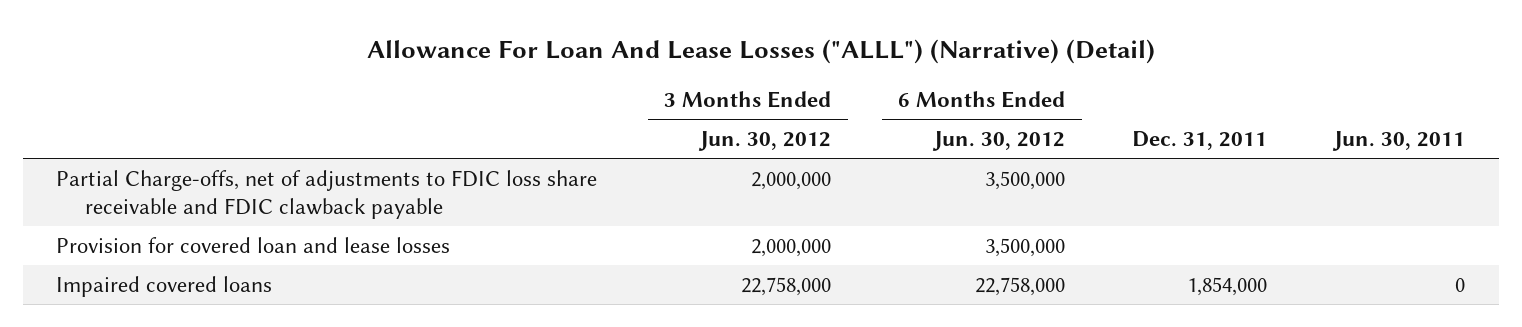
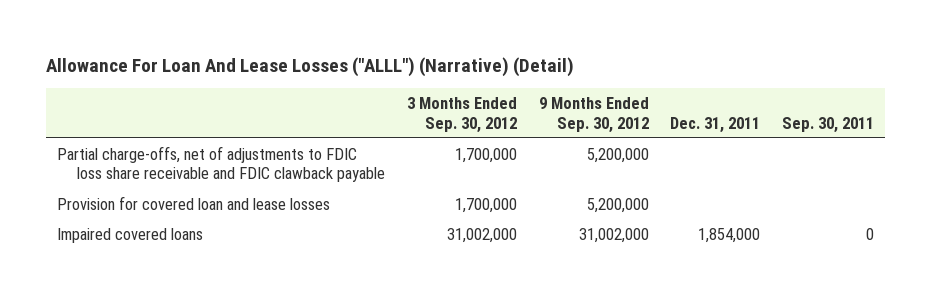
- | 3 Months Ended Jun. 30, 2012 | 6 Months Ended Jun. 30, 2012 | Dec. 31, 2011 | Jun. 30, 2011
+ | 3 Months Ended Sep. 30, 2012 | 9 Months Ended Sep. 30, 2012 | Dec. 31, 2011 | Sep. 30, 2011
- Partial Charge-offs, net of adjustments to FDIC loss share receivable and FDIC clawback payable | 2,000,000 | 3,500,000 | |
+ Partial charge-offs, net of adjustments to FDIC loss share receivable and FDIC clawback payable | 1,700,000 | 5,200,000 | |

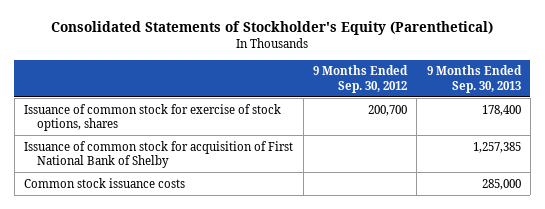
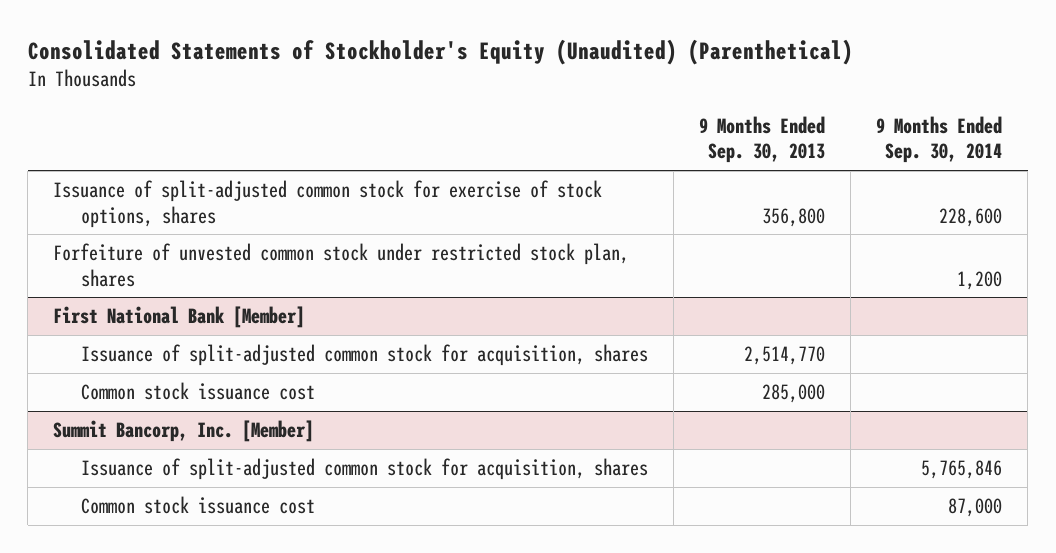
- Consolidated Statements of Stockholder's Equity (Parenthetical)
+ Consolidated Statements of Stockholder's Equity (Unaudited) (Parenthetical)
- | 9 Months Ended Sep. 30, 2012 | 9 Months Ended Sep. 30, 2013
+ | 9 Months Ended Sep. 30, 2013 | 9 Months Ended Sep. 30, 2014
- Issuance of common stock for exercise of stock options, shares | 200,700 | 178,400
- Issuance of common stock for acquisition of First National Bank of Shelby | | 1,257,385
- Common stock issuance costs | | 285,000
+ Issuance of split-adjusted common stock for exercise of stock options, shares | 356,800 | 228,600
+ Forfeiture of unvested common stock under restricted stock plan, shares | | 1,200
+ First National Bank [Member]
+ Issuance of split-adjusted common stock for acquisition, shares | 2,514,770 |
+ Common stock issuance cost | 285,000 |
+ Summit Bancorp, Inc. [Member]
+ Issuance of split-adjusted common stock for acquisition, shares | | 5,765,846
+ Common stock issuance cost | | 87,000

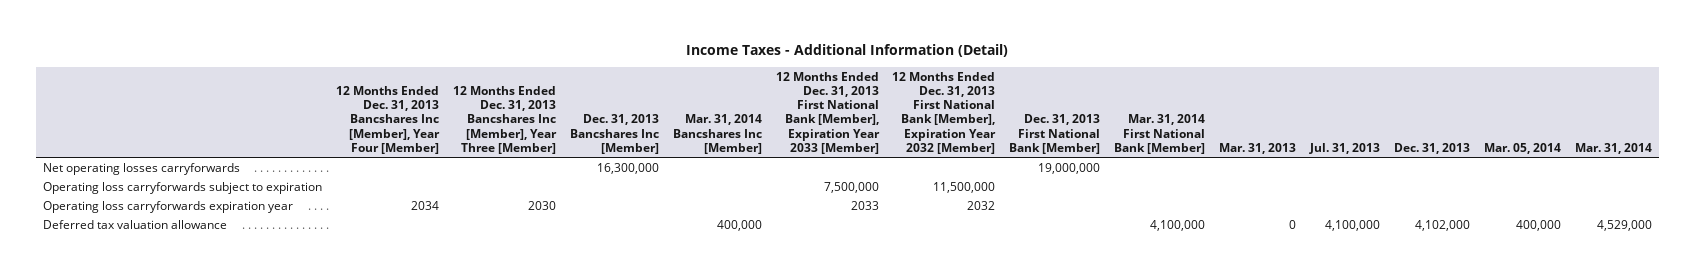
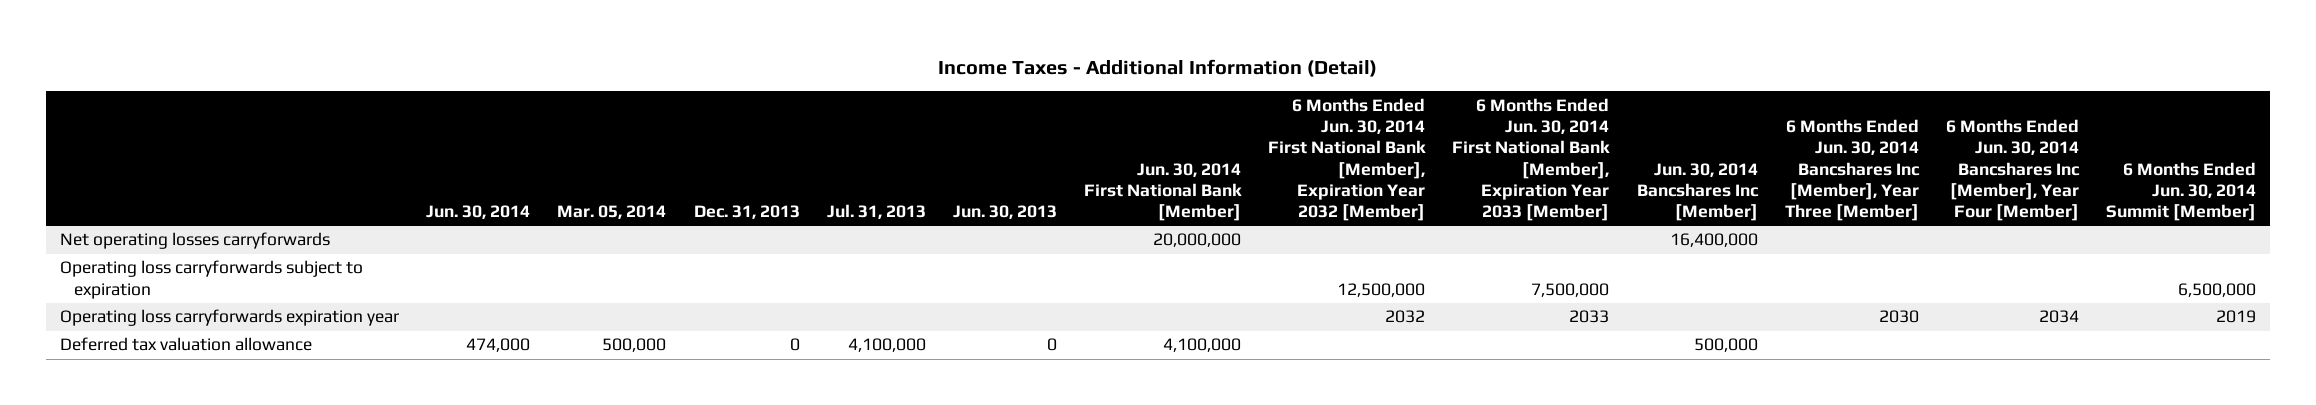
- | 12 Months Ended Dec. 31, 2013 Bancshares Inc [Member], Year Four [Member] | 12 Months Ended Dec. 31, 2013 Bancshares Inc [Member], Year Three [Member] | Dec. 31, 2013 Bancshares Inc [Member] | Mar. 31, 2014 Bancshares Inc [Member] | 12 Months Ended Dec. 31, 2013 First National Bank [Member], Expiration Year 2033 [Member] | 12 Months Ended Dec. 31, 2013 First National Bank [Member], Expiration Year 2032 [Member] | Dec. 31, 2013 First National Bank [Member] | Mar. 31, 2014 First National Bank [Member] | Mar. 31, 2013 | Jul. 31, 2013 | Dec. 31, 2013 | Mar. 05, 2014 | Mar. 31, 2014
+ | Jun. 30, 2014 | Mar. 05, 2014 | Dec. 31, 2013 | Jul. 31, 2013 | Jun. 30, 2013 | Jun. 30, 2014 First National Bank [Member] | 6 Months Ended Jun. 30, 2014 First National Bank [Member], Expiration Year 2032 [Member] | 6 Months Ended Jun. 30, 2014 First National Bank [Member], Expiration Year 2033 [Member] | Jun. 30, 2014 Bancshares Inc [Member] | 6 Months Ended Jun. 30, 2014 Bancshares Inc [Member], Year Three [Member] | 6 Months Ended Jun. 30, 2014 Bancshares Inc [Member], Year Four [Member] | 6 Months Ended Jun. 30, 2014 Summit [Member]
- Deferred tax valuation allowance | | | | 400,000 | | | | 4,100,000 | 0 | 4,100,000 | 4,102,000 | 400,000 | 4,529,000
+ Deferred tax valuation allowance | 474,000 | 500,000 | 0 | 4,100,000 | 0 | 4,100,000 | | | 500,000 | | |

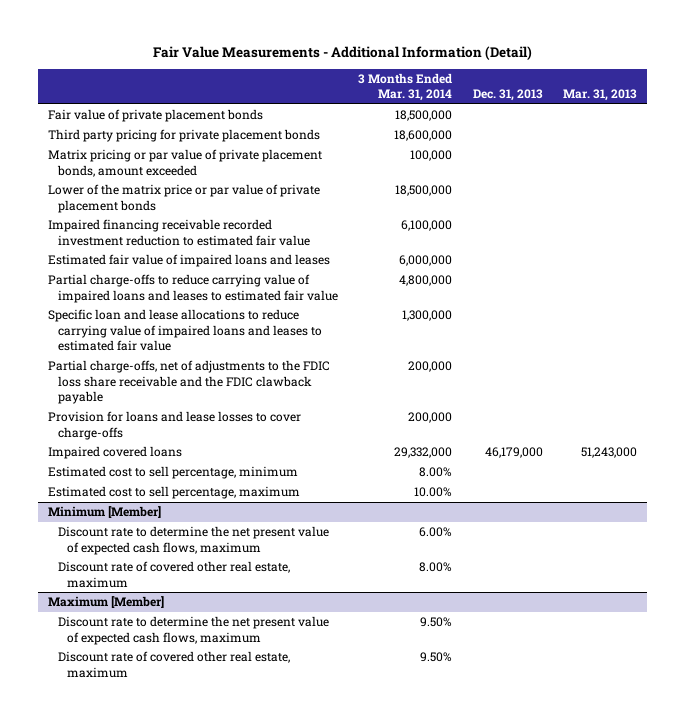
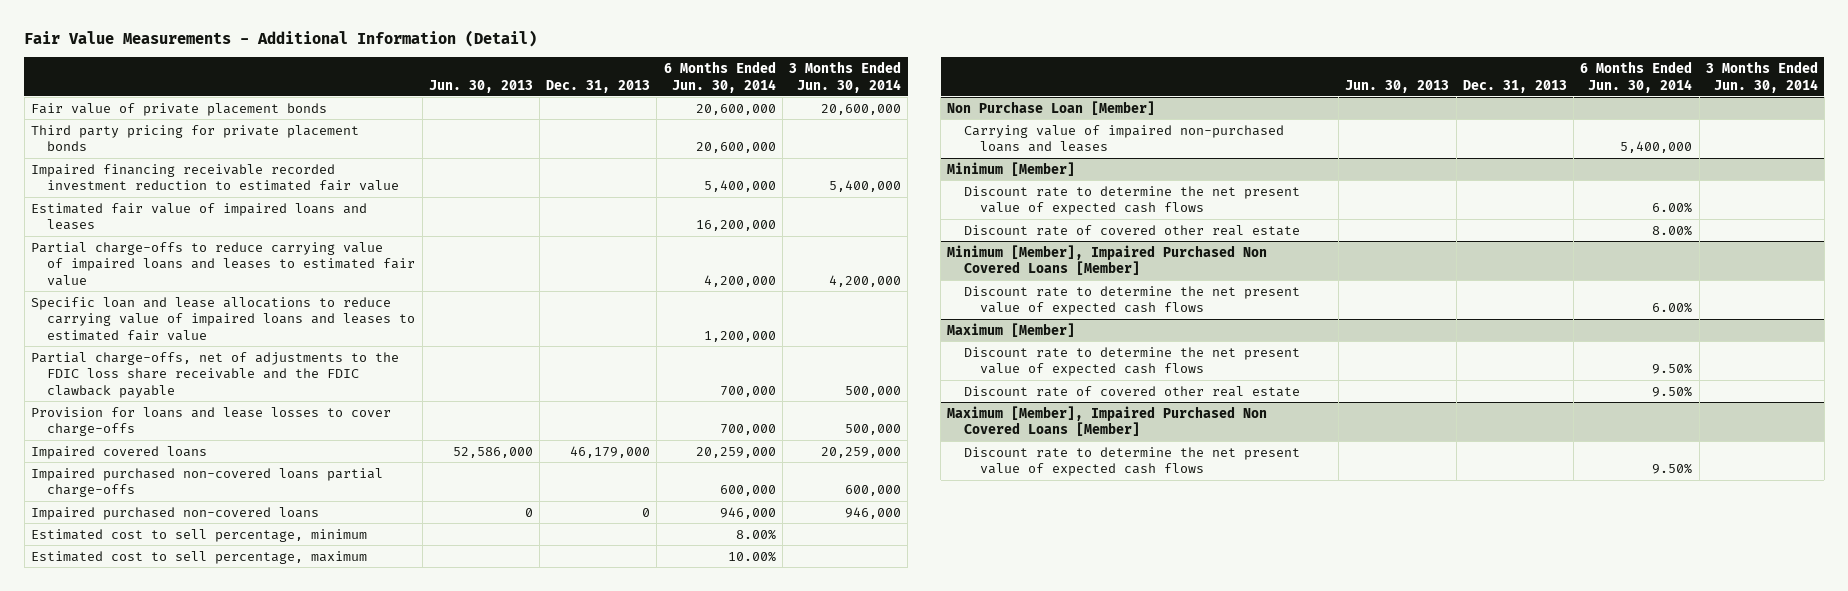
- | 3 Months Ended Mar. 31, 2014 | Dec. 31, 2013 | Mar. 31, 2013
+ | Jun. 30, 2013 | Dec. 31, 2013 | 6 Months Ended Jun. 30, 2014 | 3 Months Ended Jun. 30, 2014
- Matrix pricing or par value of private placement bonds, amount exceeded | 100,000 | |
- Lower of the matrix price or par value of private placement bonds | 18,500,000 | |
+ Impaired purchased non-covered loans partial charge-offs | | | 600,000 | 600,000
+ Impaired purchased non-covered loans | 0 | 0 | 946,000 | 946,000
+ Non Purchase Loan [Member]
+ Carrying value of impaired non-purchased loans and leases | | | 5,400,000 |
@ Minimum [Member]
- Discount rate to determine the net present value of expected cash flows, maximum | 6.00% | |
- Discount rate of covered other real estate, maximum | 8.00% | |
+ Discount rate to determine the net present value of expected cash flows | | | 6.00% |
+ Discount rate of covered other real estate | | | 8.00% |
+ Minimum [Member], Impaired Purchased Non Covered Loans [Member]
+ Discount rate to determine the net present value of expected cash flows | | | 6.00% |
@ Maximum [Member]
- Discount rate to determine the net present value of expected cash flows, maximum | 9.50% | |
- Discount rate of covered other real estate, maximum | 9.50% | |
+ Discount rate to determine the net present value of expected cash flows | | | 9.50% |
+ Discount rate of covered other real estate | | | 9.50% |
+ Maximum [Member], Impaired Purchased Non Covered Loans [Member]
+ Discount rate to determine the net present value of expected cash flows | | | 9.50% |

